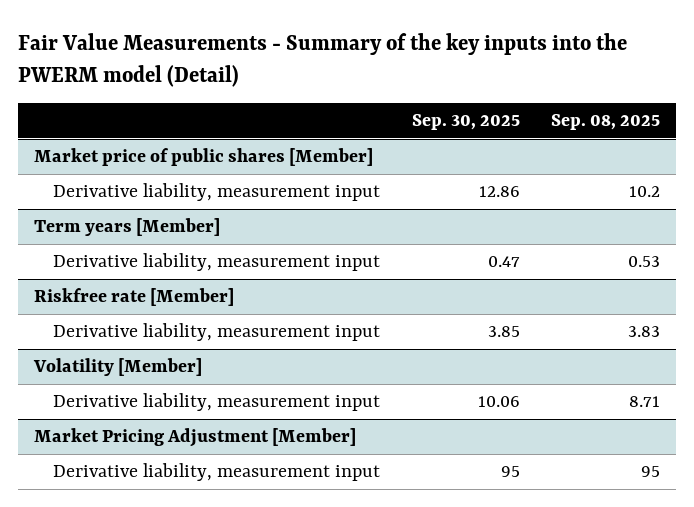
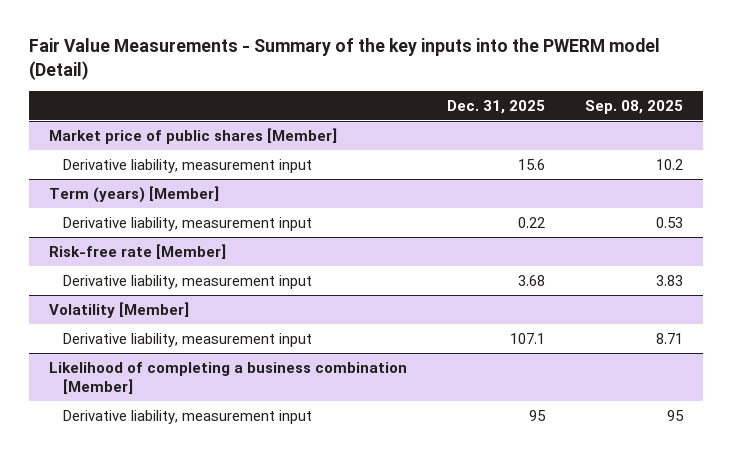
- | Sep. 30, 2025 | Sep. 08, 2025
+ | Dec. 31, 2025 | Sep. 08, 2025
- Term years [Member]
+ Term (years) [Member]
- Riskfree rate [Member]
+ Risk-free rate [Member]
- Market Pricing Adjustment [Member]
+ Likelihood of completing a business combination [Member]

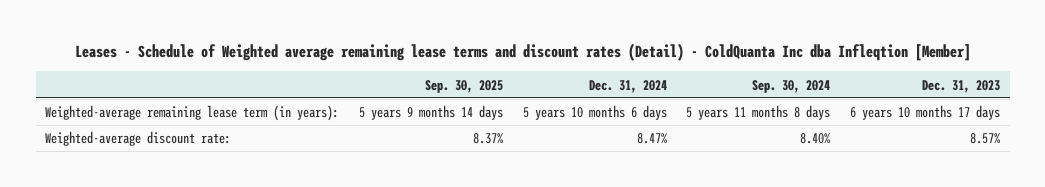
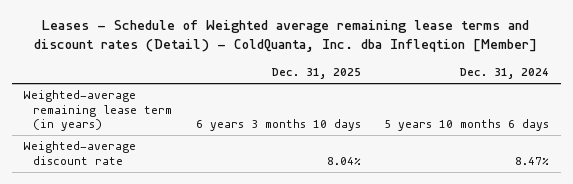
- Leases - Schedule of Weighted average remaining lease terms and discount rates (Detail) - ColdQuanta Inc dba Infleqtion [Member]
+ Leases - Schedule of Weighted average remaining lease terms and discount rates (Detail) - ColdQuanta, Inc. dba Infleqtion [Member]
- | Sep. 30, 2025 | Dec. 31, 2024 | Sep. 30, 2024 | Dec. 31, 2023
+ | Dec. 31, 2025 | Dec. 31, 2024
- Weighted-average remaining lease term (in years): | 5 years 9 months 14 days | 5 years 10 months 6 days | 5 years 11 months 8 days | 6 years 10 months 17 days
- Weighted-average discount rate: | 8.37% | 8.47% | 8.40% | 8.57%
+ Weighted-average remaining lease term (in years) | 6 years 3 months 10 days | 5 years 10 months 6 days
+ Weighted-average discount rate | 8.04% | 8.47%

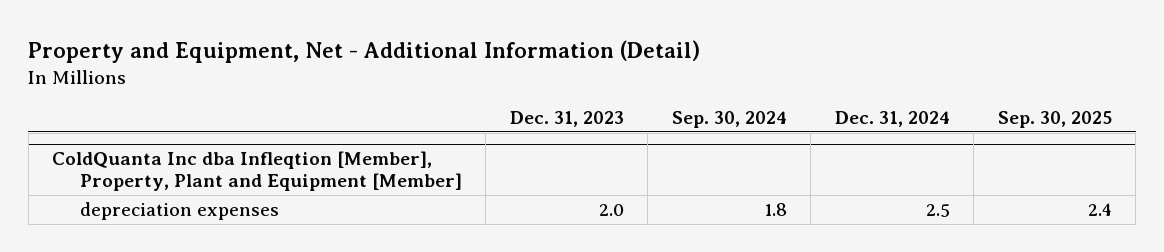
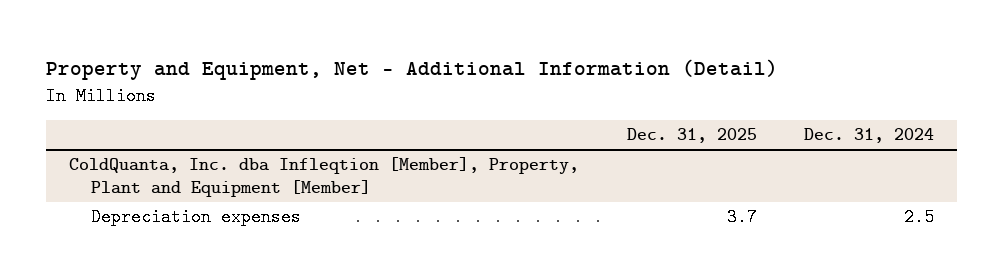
- | Dec. 31, 2023 | Sep. 30, 2024 | Dec. 31, 2024 | Sep. 30, 2025
+ | Dec. 31, 2025 | Dec. 31, 2024
- ColdQuanta Inc dba Infleqtion [Member], Property, Plant and Equipment [Member]
- depreciation expenses | 2.0 | 1.8 | 2.5 | 2.4
+ ColdQuanta, Inc. dba Infleqtion [Member], Property, Plant and Equipment [Member]
+ Depreciation expenses | 3.7 | 2.5

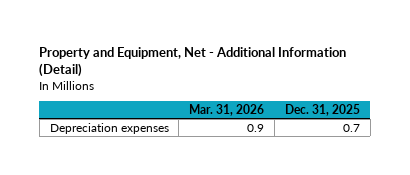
- | Dec. 31, 2025 | Dec. 31, 2024
+ | Mar. 31, 2026 | Dec. 31, 2025
- ColdQuanta, Inc. dba Infleqtion [Member], Property, Plant and Equipment [Member]
- Depreciation expenses | 3.7 | 2.5
+ Depreciation expenses | 0.9 | 0.7

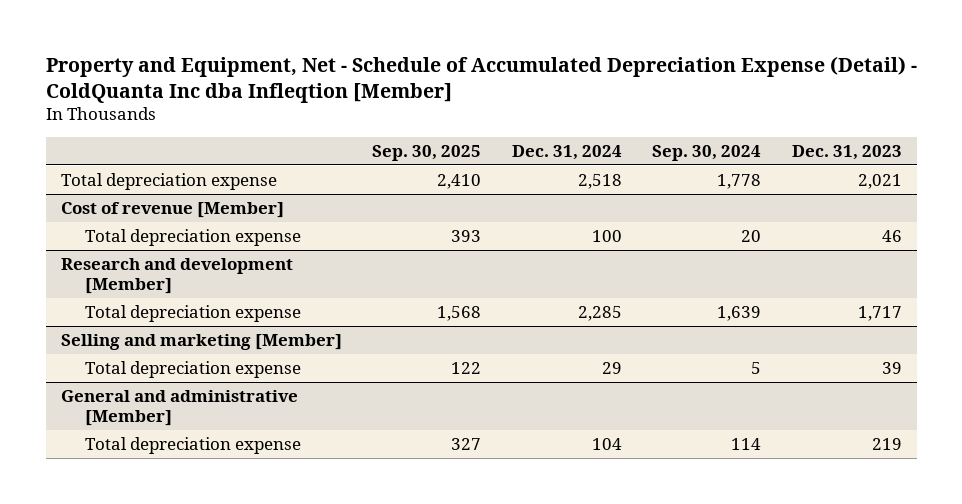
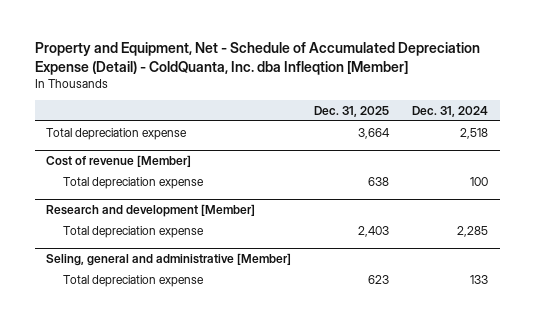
- Property and Equipment, Net - Schedule of Accumulated Depreciation Expense (Detail) - ColdQuanta Inc dba Infleqtion [Member]
+ Property and Equipment, Net - Schedule of Accumulated Depreciation Expense (Detail) - ColdQuanta, Inc. dba Infleqtion [Member]
- | Sep. 30, 2025 | Dec. 31, 2024 | Sep. 30, 2024 | Dec. 31, 2023
+ | Dec. 31, 2025 | Dec. 31, 2024
- Selling and marketing [Member]
- Total depreciation expense | 122 | 29 | 5 | 39
- General and administrative [Member]
- Total depreciation expense | 327 | 104 | 114 | 219
+ Seling, general and administrative [Member]
+ Total depreciation expense | 623 | 133

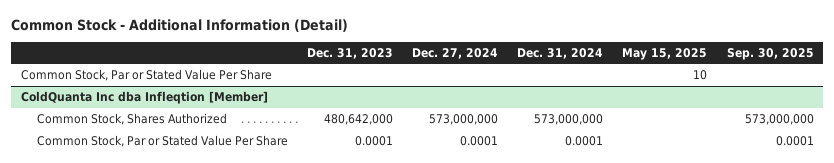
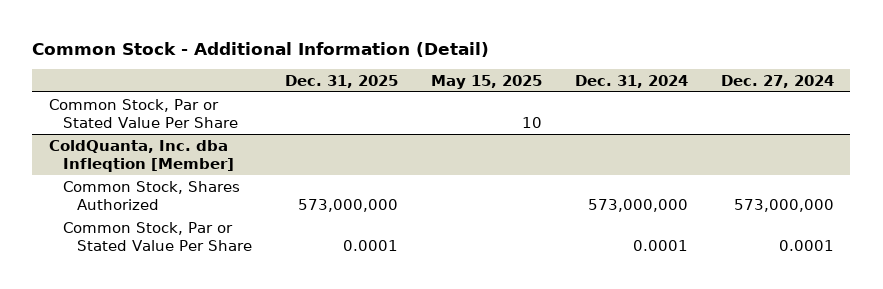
- | Dec. 31, 2023 | Dec. 27, 2024 | Dec. 31, 2024 | May 15, 2025 | Sep. 30, 2025
+ | Dec. 31, 2025 | May 15, 2025 | Dec. 31, 2024 | Dec. 27, 2024
- ColdQuanta Inc dba Infleqtion [Member]
+ ColdQuanta, Inc. dba Infleqtion [Member]

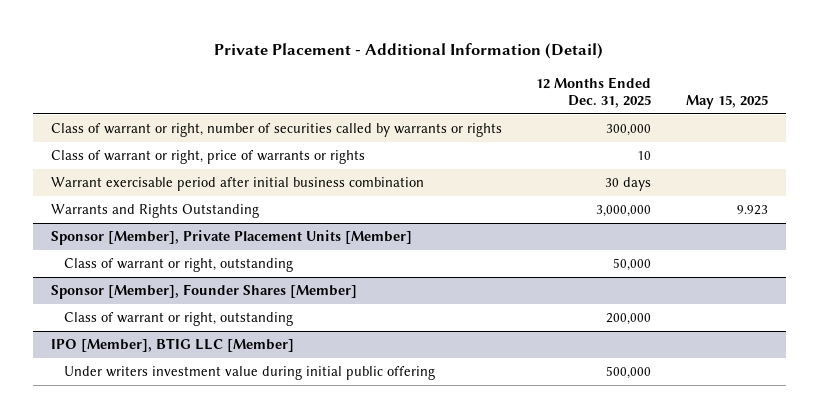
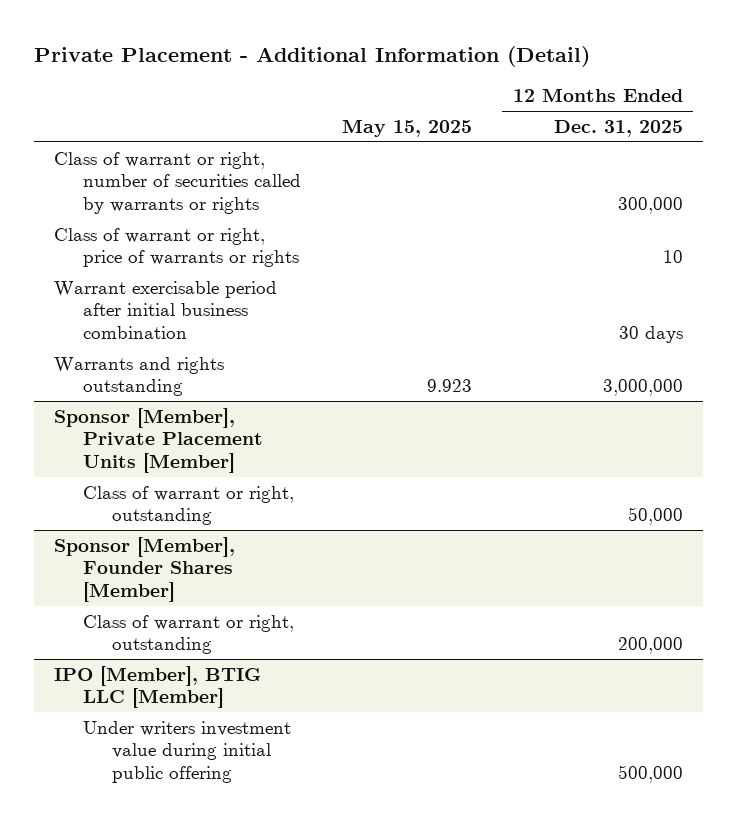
- | 12 Months Ended Dec. 31, 2025 | May 15, 2025
+ | May 15, 2025 | 12 Months Ended Dec. 31, 2025
- Warrants and Rights Outstanding | 3,000,000 | 9.923
+ Warrants and rights outstanding | 9.923 | 3,000,000

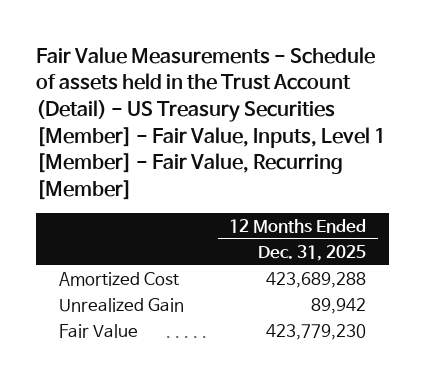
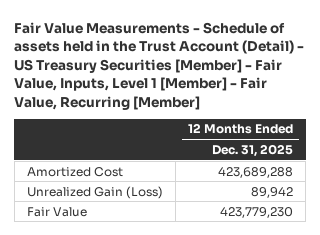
- Unrealized Gain | 89,942
+ Unrealized Gain (Loss) | 89,942

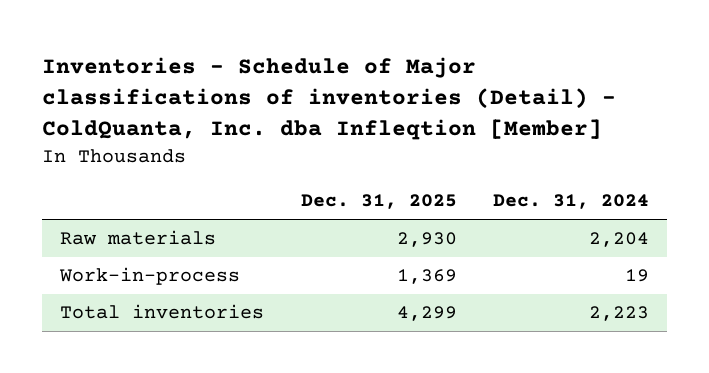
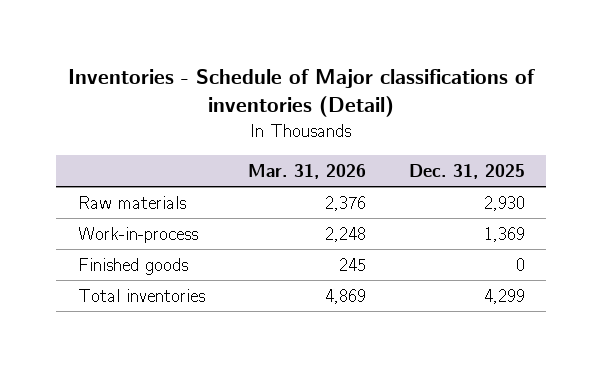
- Inventories - Schedule of Major classifications of inventories (Detail) - ColdQuanta, Inc. dba Infleqtion [Member]
+ Inventories - Schedule of Major classifications of inventories (Detail)
- | Dec. 31, 2025 | Dec. 31, 2024
+ | Mar. 31, 2026 | Dec. 31, 2025
+ Finished goods | 245 | 0

